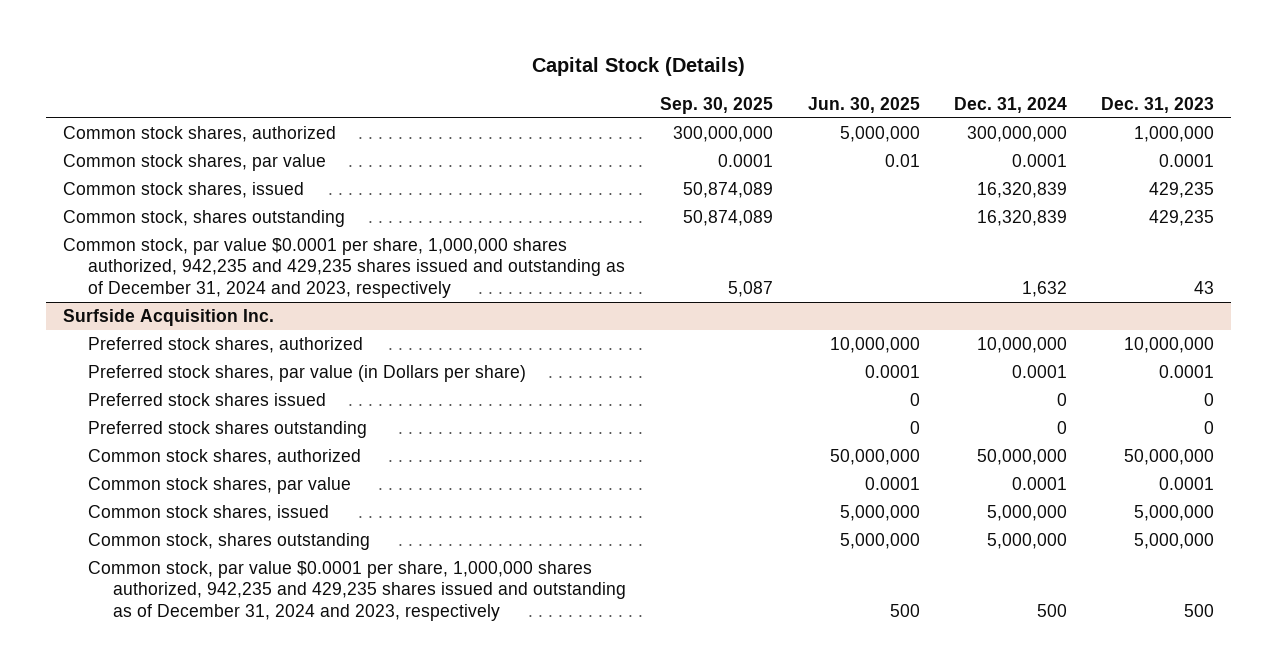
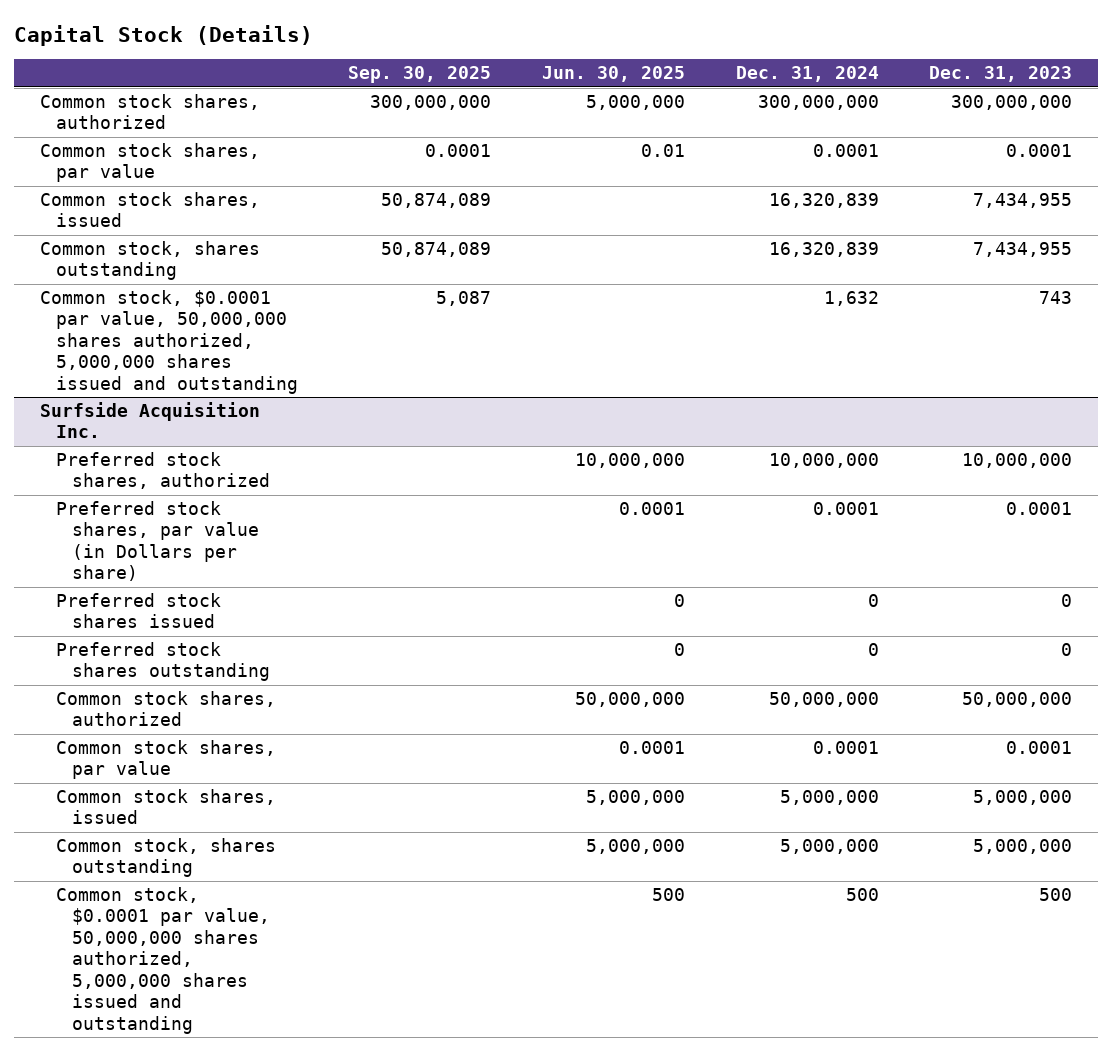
- Common stock shares, authorized | 300,000,000 | 5,000,000 | 300,000,000 | 1,000,000
+ Common stock shares, authorized | 300,000,000 | 5,000,000 | 300,000,000 | 300,000,000
- Common stock shares, issued | 50,874,089 | | 16,320,839 | 429,235
- Common stock, shares outstanding | 50,874,089 | | 16,320,839 | 429,235
- Common stock, par value $0.0001 per share, 1,000,000 shares authorized, 942,235 and 429,235 shares issued and outstanding as of December 31, 2024 and 2023, respectively | 5,087 | | 1,632 | 43
+ Common stock shares, issued | 50,874,089 | | 16,320,839 | 7,434,955
+ Common stock, shares outstanding | 50,874,089 | | 16,320,839 | 7,434,955
+ Common stock, $0.0001 par value, 50,000,000 shares authorized, 5,000,000 shares issued and outstanding | 5,087 | | 1,632 | 743
@ Surfside Acquisition Inc.
- Common stock, par value $0.0001 per share, 1,000,000 shares authorized, 942,235 and 429,235 shares issued and outstanding as of December 31, 2024 and 2023, respectively | | 500 | 500 | 500
+ Common stock, $0.0001 par value, 50,000,000 shares authorized, 5,000,000 shares issued and outstanding | | 500 | 500 | 500

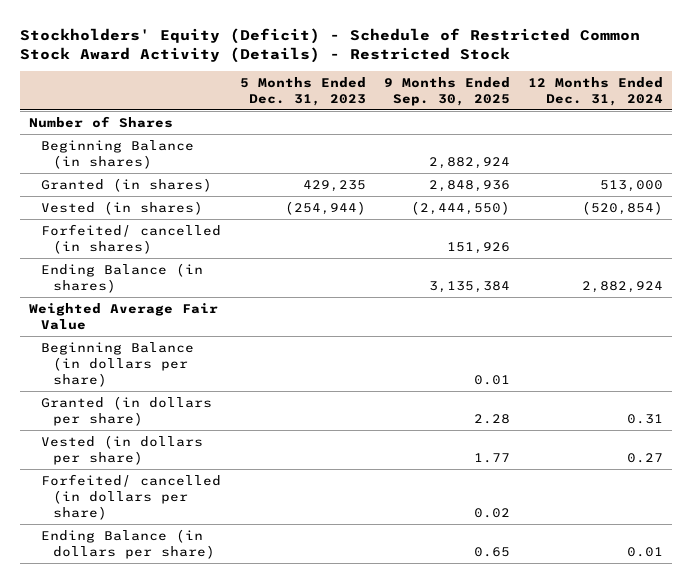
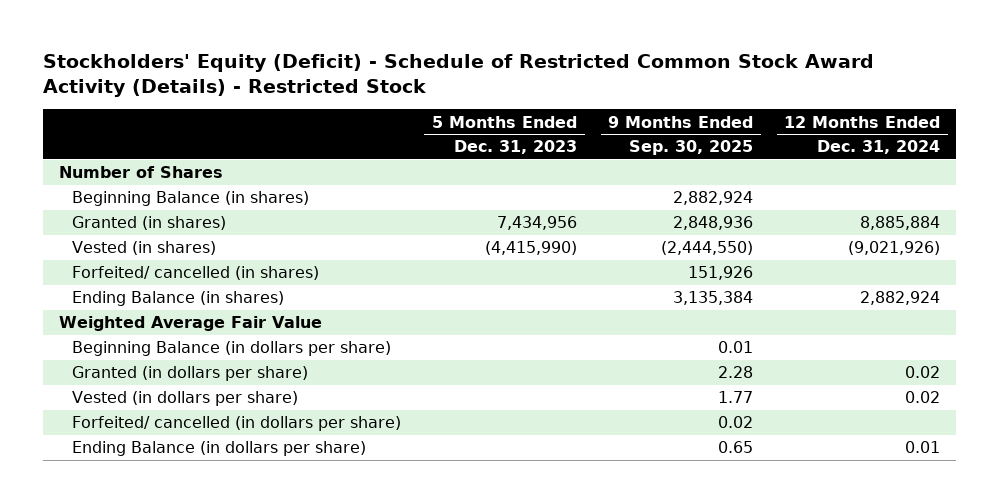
- Granted (in shares) | 429,235 | 2,848,936 | 513,000
- Vested (in shares) | (254,944) | (2,444,550) | (520,854)
+ Granted (in shares) | 7,434,956 | 2,848,936 | 8,885,884
+ Vested (in shares) | (4,415,990) | (2,444,550) | (9,021,926)
- Granted (in dollars per share) | | 2.28 | 0.31
- Vested (in dollars per share) | | 1.77 | 0.27
+ Granted (in dollars per share) | | 2.28 | 0.02
+ Vested (in dollars per share) | | 1.77 | 0.02

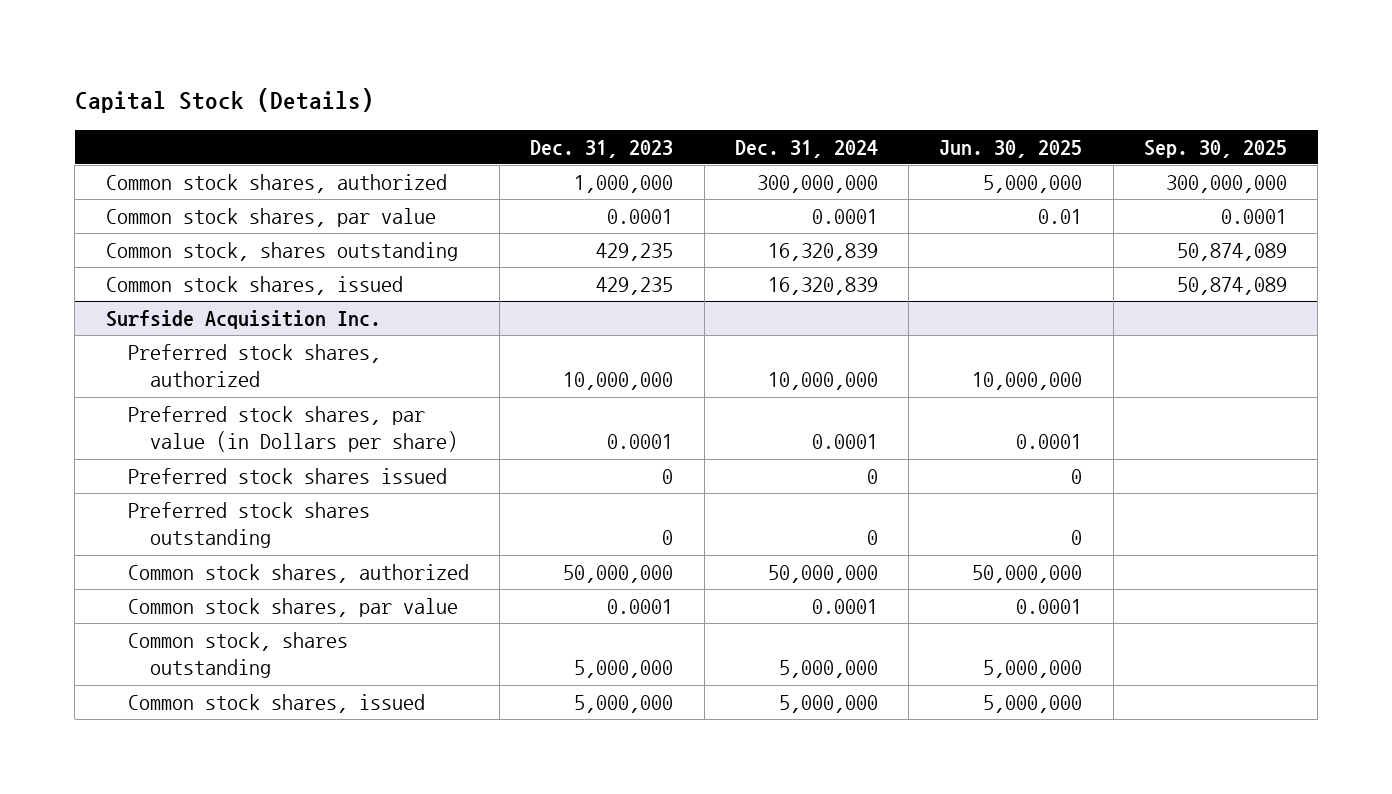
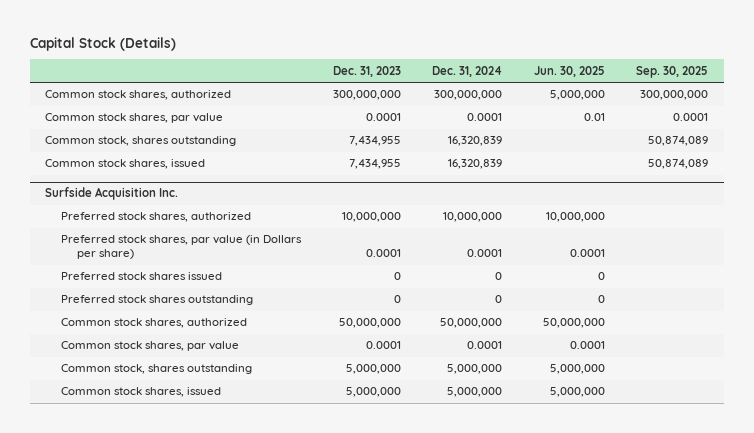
- Common stock shares, authorized | 1,000,000 | 300,000,000 | 5,000,000 | 300,000,000
+ Common stock shares, authorized | 300,000,000 | 300,000,000 | 5,000,000 | 300,000,000
- Common stock, shares outstanding | 429,235 | 16,320,839 | | 50,874,089
- Common stock shares, issued | 429,235 | 16,320,839 | | 50,874,089
+ Common stock, shares outstanding | 7,434,955 | 16,320,839 | | 50,874,089
+ Common stock shares, issued | 7,434,955 | 16,320,839 | | 50,874,089

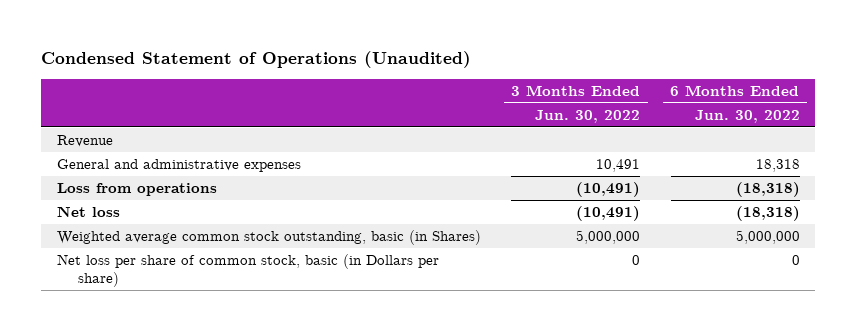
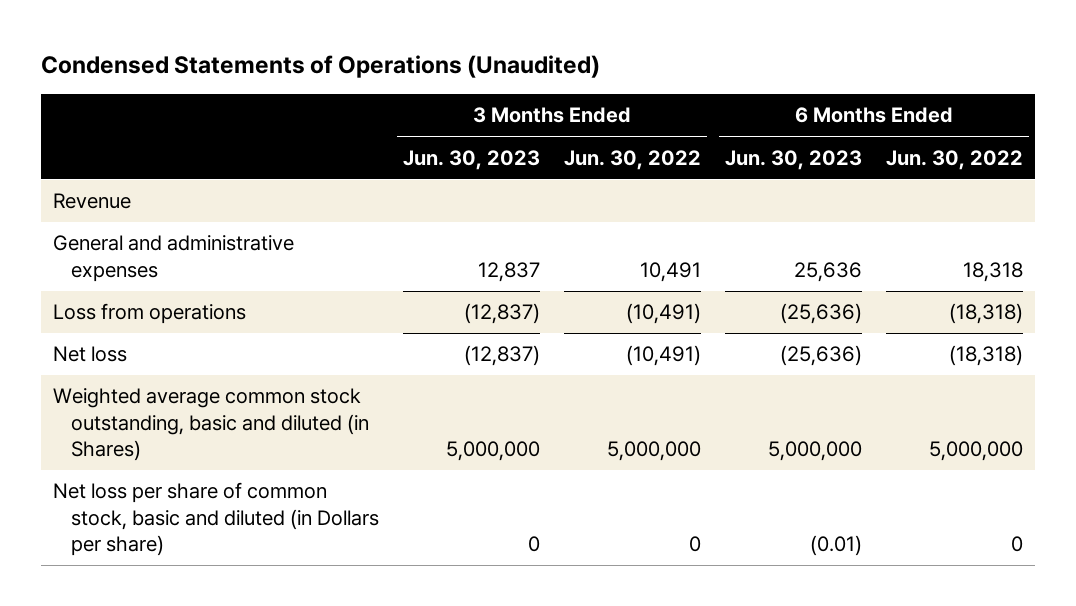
- Condensed Statement of Operations (Unaudited)
+ Condensed Statements of Operations (Unaudited)
- | 3 Months Ended Jun. 30, 2022 | 6 Months Ended Jun. 30, 2022
+ | 3 Months Ended Jun. 30, 2023 | 3 Months Ended Jun. 30, 2022 | 6 Months Ended Jun. 30, 2023 | 6 Months Ended Jun. 30, 2022
- Weighted average common stock outstanding, basic (in Shares) | 5,000,000 | 5,000,000
- Net loss per share of common stock, basic (in Dollars per share) | 0 | 0
+ Weighted average common stock outstanding, basic and diluted (in Shares) | 5,000,000 | 5,000,000 | 5,000,000 | 5,000,000
+ Net loss per share of common stock, basic and diluted (in Dollars per share) | 0 | 0 | (0.01) | 0

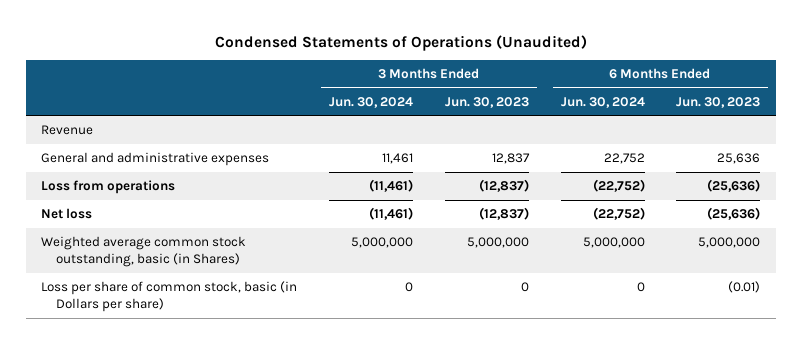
- | 3 Months Ended Jun. 30, 2023 | 3 Months Ended Jun. 30, 2022 | 6 Months Ended Jun. 30, 2023 | 6 Months Ended Jun. 30, 2022
+ | 3 Months Ended Jun. 30, 2024 | 3 Months Ended Jun. 30, 2023 | 6 Months Ended Jun. 30, 2024 | 6 Months Ended Jun. 30, 2023
- Weighted average common stock outstanding, basic and diluted (in Shares) | 5,000,000 | 5,000,000 | 5,000,000 | 5,000,000
- Net loss per share of common stock, basic and diluted (in Dollars per share) | 0 | 0 | (0.01) | 0
+ Weighted average common stock outstanding, basic (in Shares) | 5,000,000 | 5,000,000 | 5,000,000 | 5,000,000
+ Loss per share of common stock, basic (in Dollars per share) | 0 | 0 | 0 | (0.01)

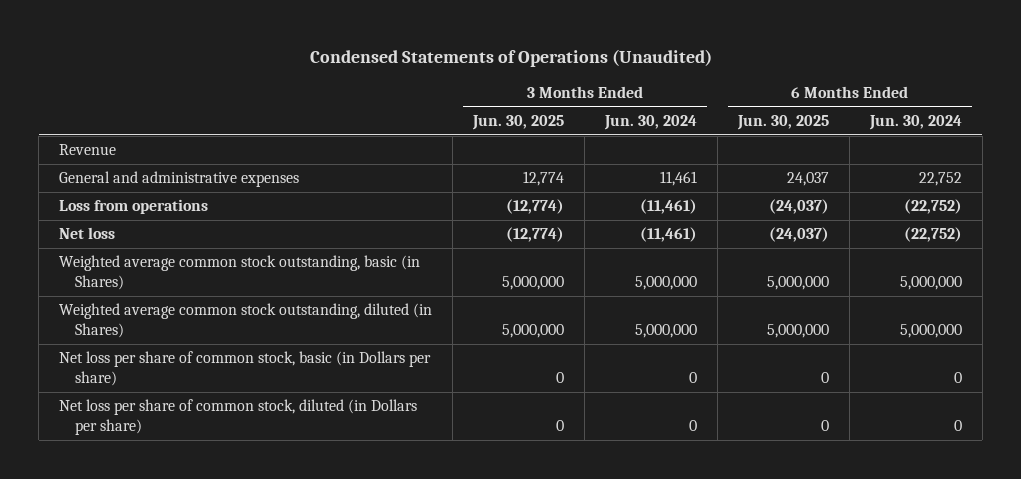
- | 3 Months Ended Jun. 30, 2024 | 3 Months Ended Jun. 30, 2023 | 6 Months Ended Jun. 30, 2024 | 6 Months Ended Jun. 30, 2023
+ | 3 Months Ended Jun. 30, 2025 | 3 Months Ended Jun. 30, 2024 | 6 Months Ended Jun. 30, 2025 | 6 Months Ended Jun. 30, 2024
- Loss per share of common stock, basic (in Dollars per share) | 0 | 0 | 0 | (0.01)
+ Weighted average common stock outstanding, diluted (in Shares) | 5,000,000 | 5,000,000 | 5,000,000 | 5,000,000
+ Net loss per share of common stock, basic (in Dollars per share) | 0 | 0 | 0 | 0
+ Net loss per share of common stock, diluted (in Dollars per share) | 0 | 0 | 0 | 0

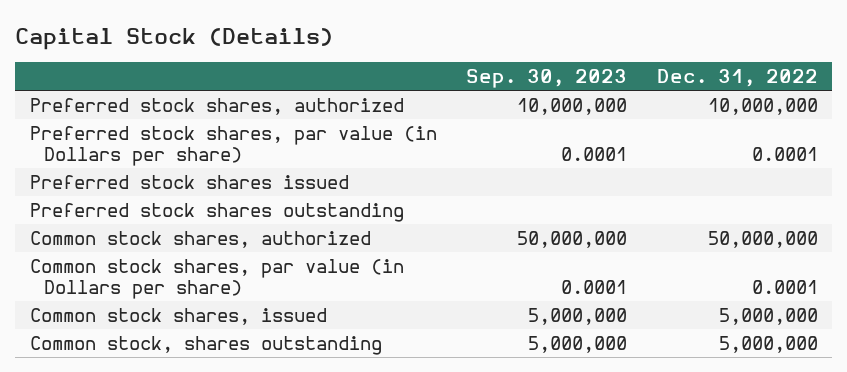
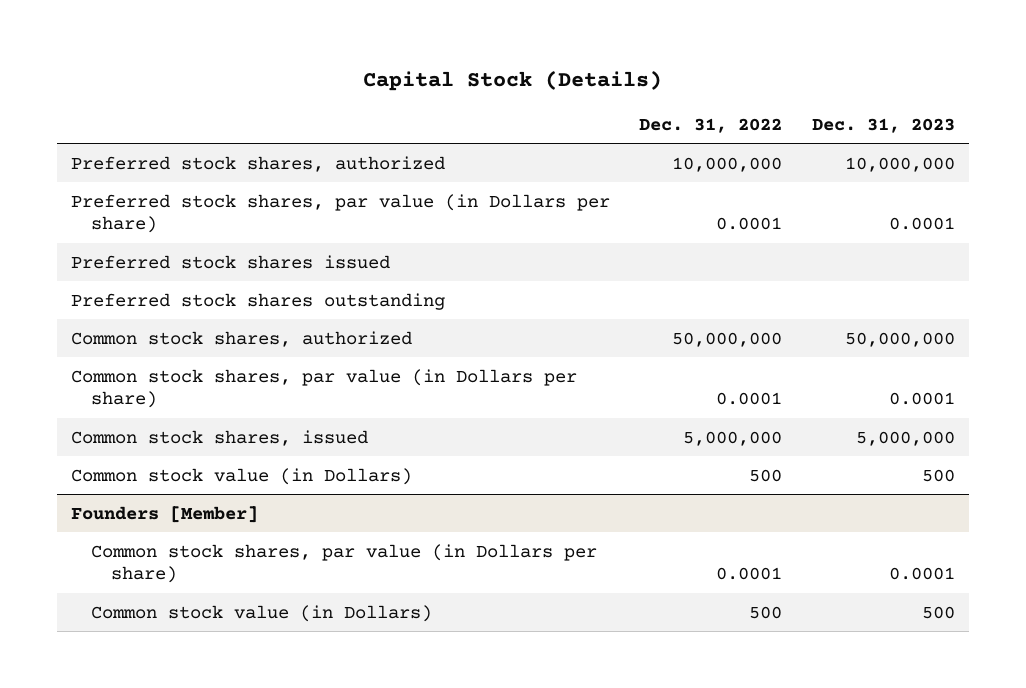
- | Sep. 30, 2023 | Dec. 31, 2022
+ | Dec. 31, 2022 | Dec. 31, 2023
- Common stock, shares outstanding | 5,000,000 | 5,000,000
+ Common stock value (in Dollars) | 500 | 500
+ Founders [Member]
+ Common stock shares, par value (in Dollars per share) | 0.0001 | 0.0001
+ Common stock value (in Dollars) | 500 | 500

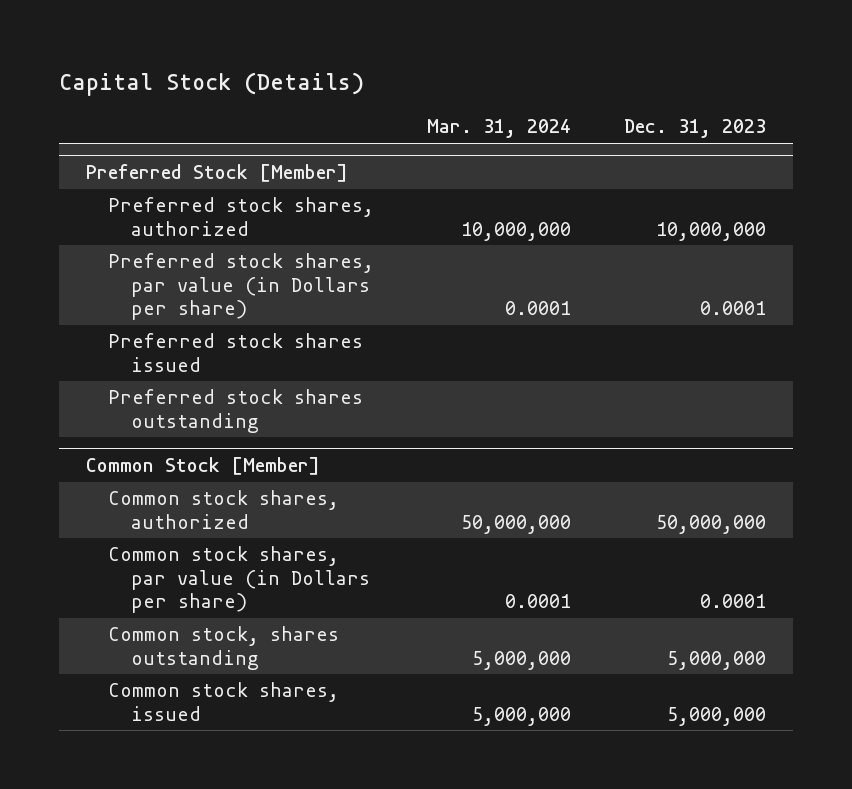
- | Dec. 31, 2022 | Dec. 31, 2023
+ | Mar. 31, 2024 | Dec. 31, 2023
+ Preferred Stock [Member]
+ Common Stock [Member]
+ Common stock, shares outstanding | 5,000,000 | 5,000,000
- Common stock value (in Dollars) | 500 | 500
- Founders [Member]
- Common stock shares, par value (in Dollars per share) | 0.0001 | 0.0001
- Common stock value (in Dollars) | 500 | 500

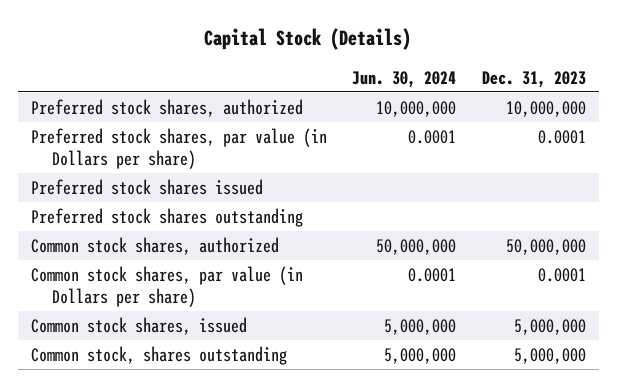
- | Mar. 31, 2024 | Dec. 31, 2023
+ | Jun. 30, 2024 | Dec. 31, 2023
- Preferred Stock [Member]
- Common Stock [Member]
- Common stock, shares outstanding | 5,000,000 | 5,000,000
+ Common stock, shares outstanding | 5,000,000 | 5,000,000

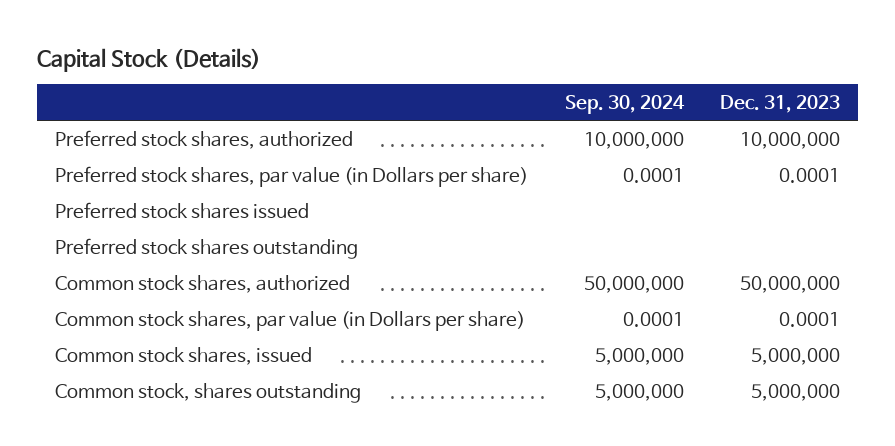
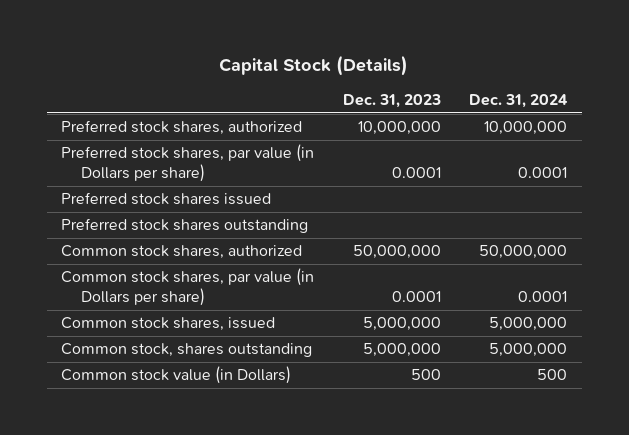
- | Sep. 30, 2024 | Dec. 31, 2023
+ | Dec. 31, 2023 | Dec. 31, 2024
+ Common stock value (in Dollars) | 500 | 500

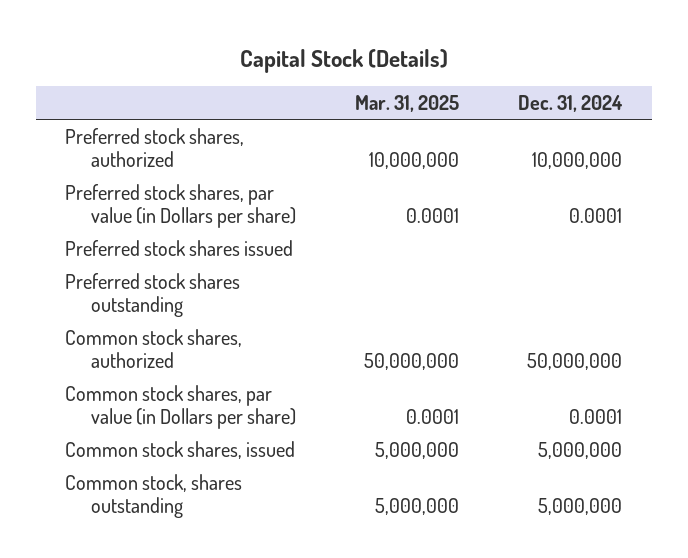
- | Dec. 31, 2023 | Dec. 31, 2024
+ | Mar. 31, 2025 | Dec. 31, 2024
- Common stock value (in Dollars) | 500 | 500

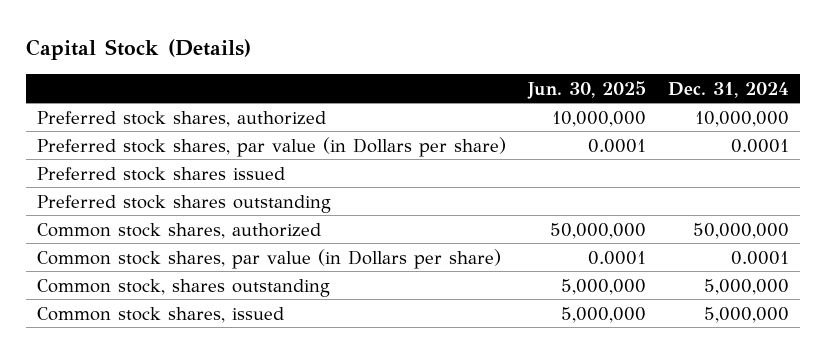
- | Mar. 31, 2025 | Dec. 31, 2024
+ | Jun. 30, 2025 | Dec. 31, 2024
moved down: Common stock shares, issued | 5,000,000 | 5,000,000

